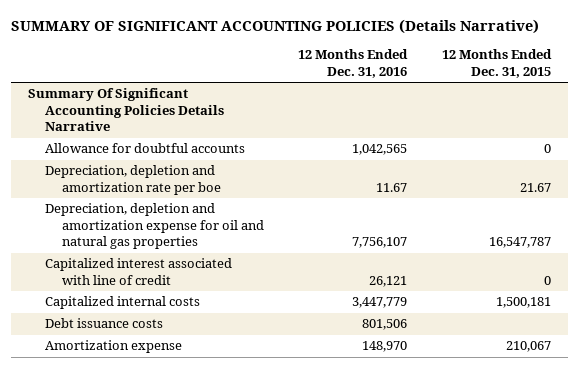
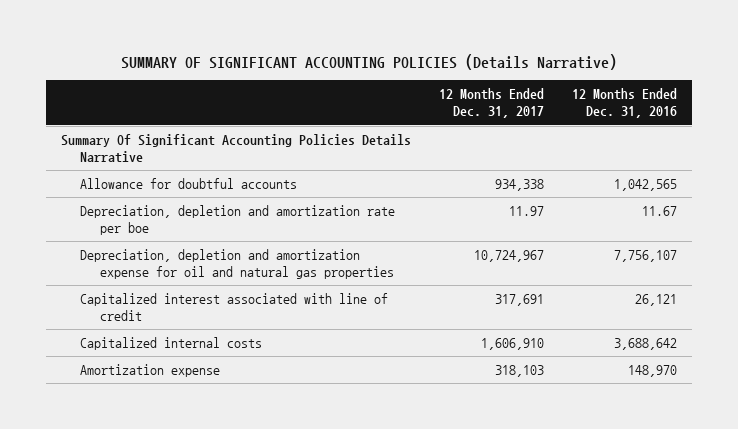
- | 12 Months Ended Dec. 31, 2016 | 12 Months Ended Dec. 31, 2015
+ | 12 Months Ended Dec. 31, 2017 | 12 Months Ended Dec. 31, 2016
- Capitalized internal costs | 3,447,779 | 1,500,181
- Debt issuance costs | 801,506 |
+ Capitalized internal costs | 1,606,910 | 3,688,642

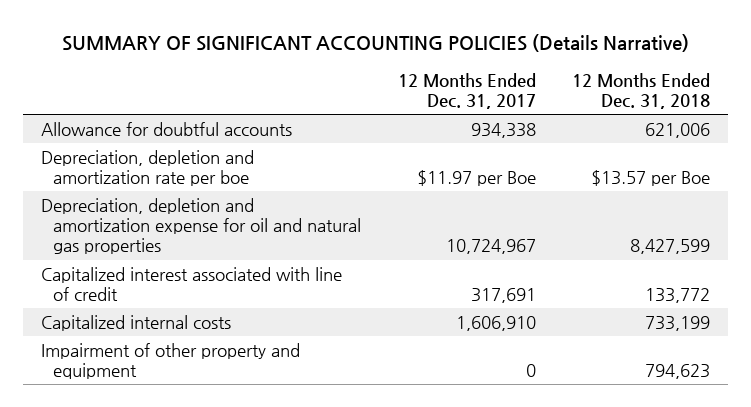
- | 12 Months Ended Dec. 31, 2017 | 12 Months Ended Dec. 31, 2016
+ | 12 Months Ended Dec. 31, 2017 | 12 Months Ended Dec. 31, 2018
- Summary Of Significant Accounting Policies Details Narrative
- Depreciation, depletion and amortization rate per boe | 11.97 | 11.67
+ Depreciation, depletion and amortization rate per boe | $11.97 per Boe | $13.57 per Boe
- Amortization expense | 318,103 | 148,970
+ Impairment of other property and equipment | 0 | 794,623

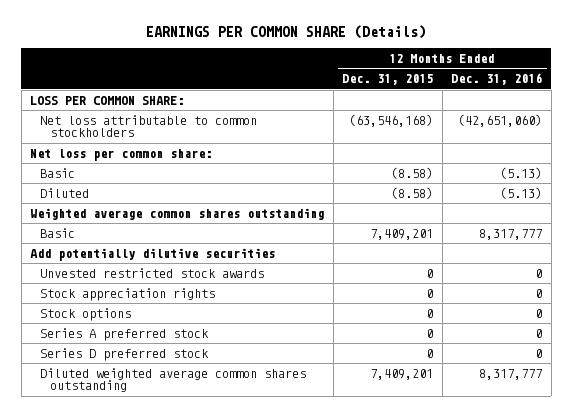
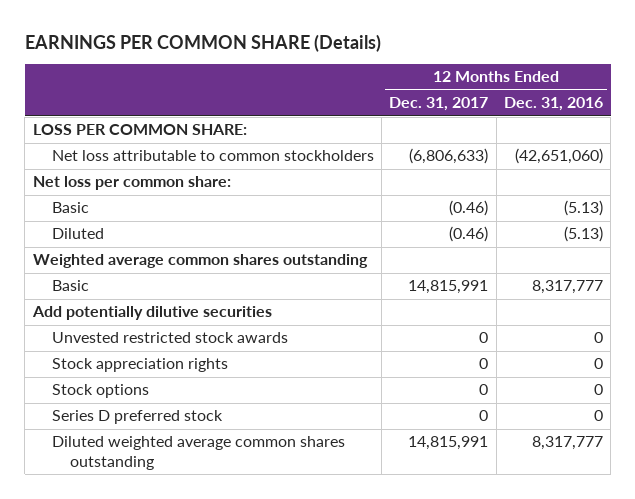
- | 12 Months Ended Dec. 31, 2015 | 12 Months Ended Dec. 31, 2016
+ | 12 Months Ended Dec. 31, 2017 | 12 Months Ended Dec. 31, 2016
- Series A preferred stock | 0 | 0

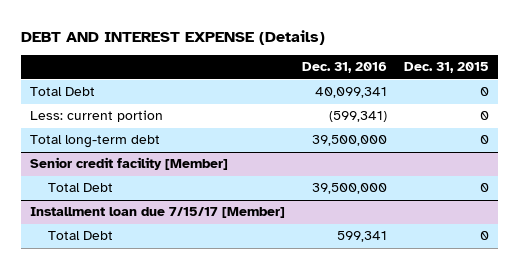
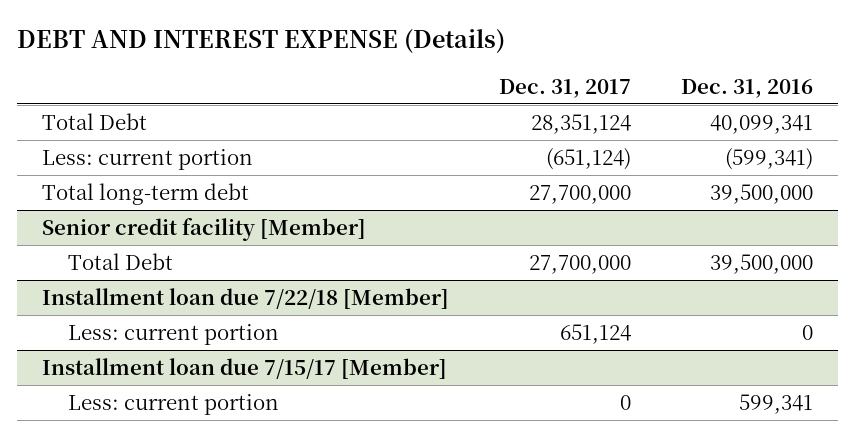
- | Dec. 31, 2016 | Dec. 31, 2015
+ | Dec. 31, 2017 | Dec. 31, 2016
+ Installment loan due 7/22/18 [Member]
+ Less: current portion | 651,124 | 0
@ Installment loan due 7/15/17 [Member]
- Total Debt | 599,341 | 0
+ Less: current portion | 0 | 599,341

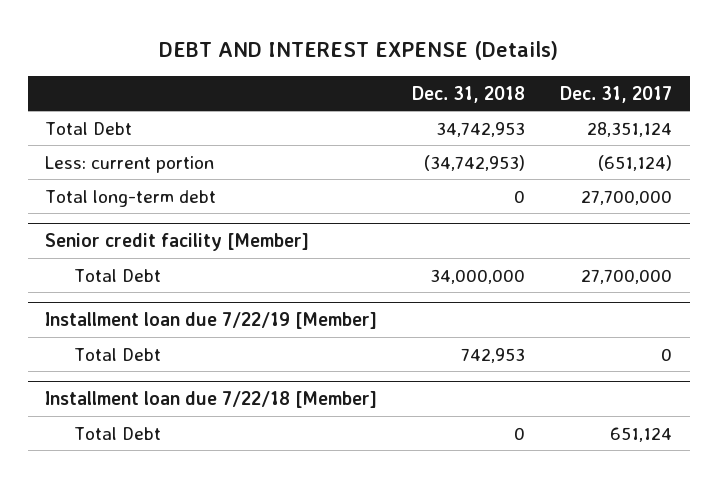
- | Dec. 31, 2017 | Dec. 31, 2016
+ | Dec. 31, 2018 | Dec. 31, 2017
+ Installment loan due 7/22/19 [Member]
+ Total Debt | 742,953 | 0
@ Installment loan due 7/22/18 [Member]
- Less: current portion | 651,124 | 0
- Installment loan due 7/15/17 [Member]
- Less: current portion | 0 | 599,341
@ Installment loan due 7/22/18 [Member]
+ Total Debt | 0 | 651,124

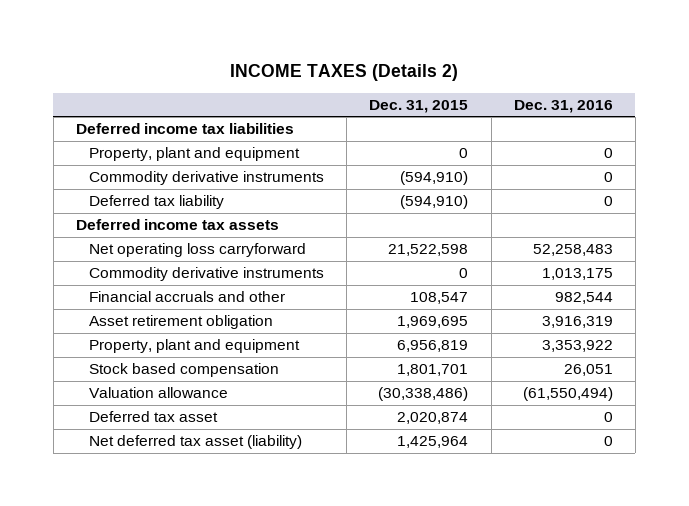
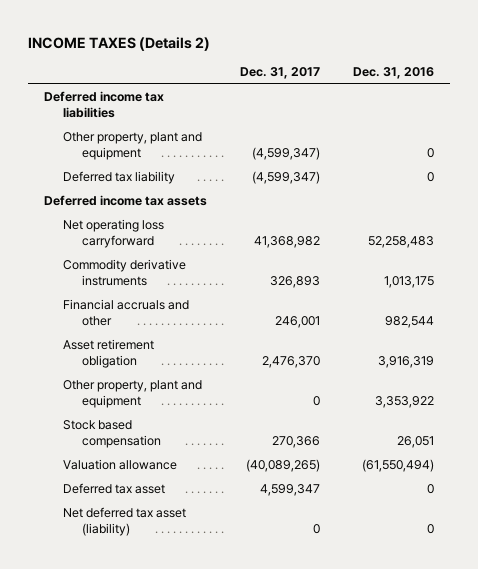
- | Dec. 31, 2015 | Dec. 31, 2016
+ | Dec. 31, 2017 | Dec. 31, 2016
- Property, plant and equipment | 0 | 0
- Commodity derivative instruments | (594,910) | 0
+ Other property, plant and equipment | (4,599,347) | 0
- Property, plant and equipment | 6,956,819 | 3,353,922
+ Other property, plant and equipment | 0 | 3,353,922

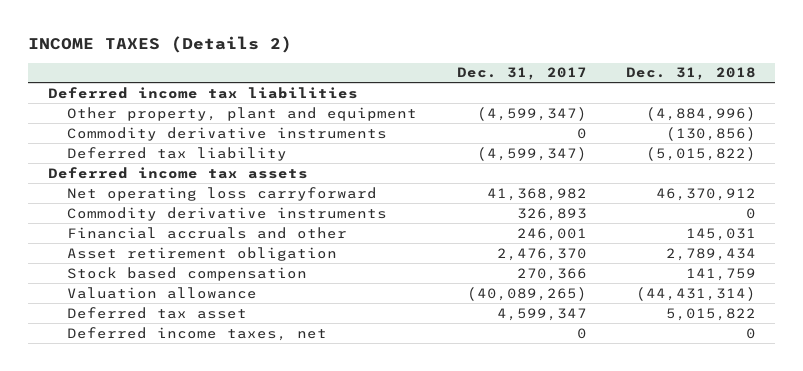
- | Dec. 31, 2017 | Dec. 31, 2016
+ | Dec. 31, 2017 | Dec. 31, 2018
+ Commodity derivative instruments | 0 | (130,856)
- Other property, plant and equipment | 0 | 3,353,922
- Net deferred tax asset (liability) | 0 | 0
+ Deferred income taxes, net | 0 | 0

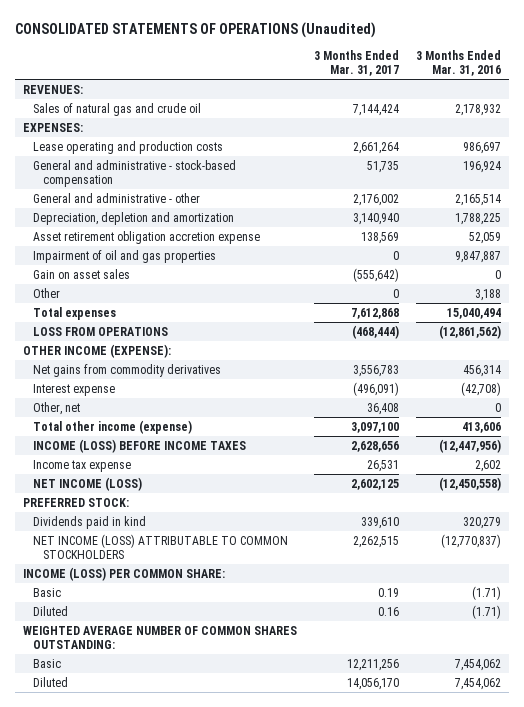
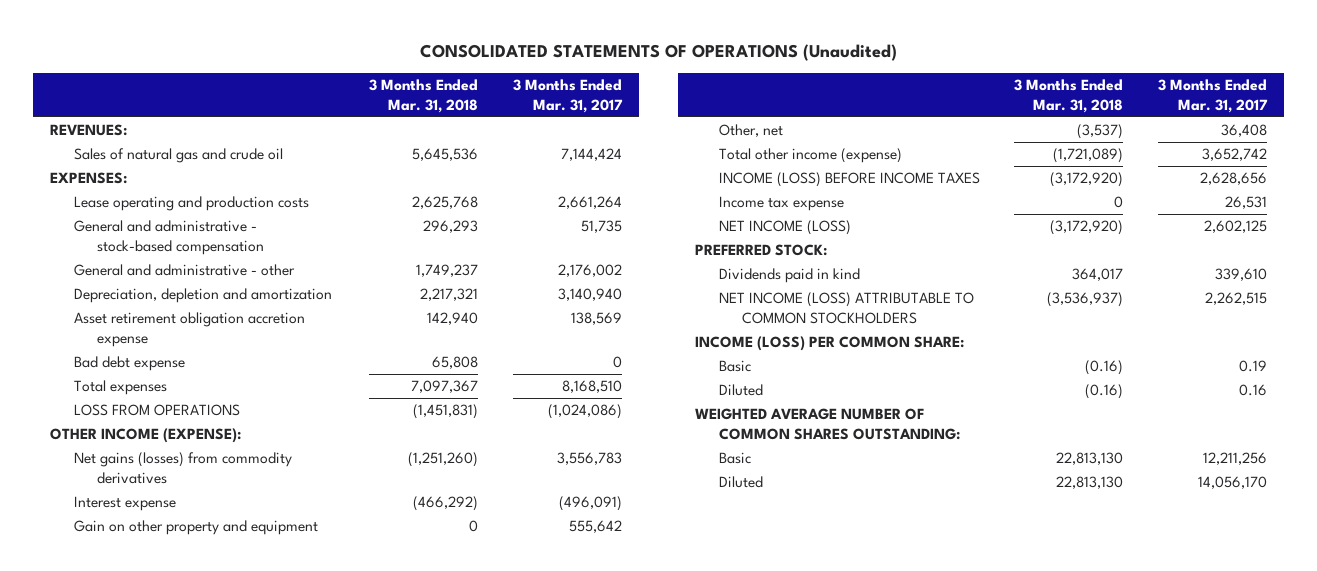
- | 3 Months Ended Mar. 31, 2017 | 3 Months Ended Mar. 31, 2016
+ | 3 Months Ended Mar. 31, 2018 | 3 Months Ended Mar. 31, 2017
- Impairment of oil and gas properties | 0 | 9,847,887
- Gain on asset sales | (555,642) | 0
- Other | 0 | 3,188
- Total expenses | 7,612,868 | 15,040,494
- LOSS FROM OPERATIONS | (468,444) | (12,861,562)
+ Bad debt expense | 65,808 | 0
+ Total expenses | 7,097,367 | 8,168,510
+ LOSS FROM OPERATIONS | (1,451,831) | (1,024,086)
- Net gains from commodity derivatives | 3,556,783 | 456,314
+ Net gains (losses) from commodity derivatives | (1,251,260) | 3,556,783
+ Gain on other property and equipment | 0 | 555,642
- Total other income (expense) | 3,097,100 | 413,606
+ Total other income (expense) | (1,721,089) | 3,652,742

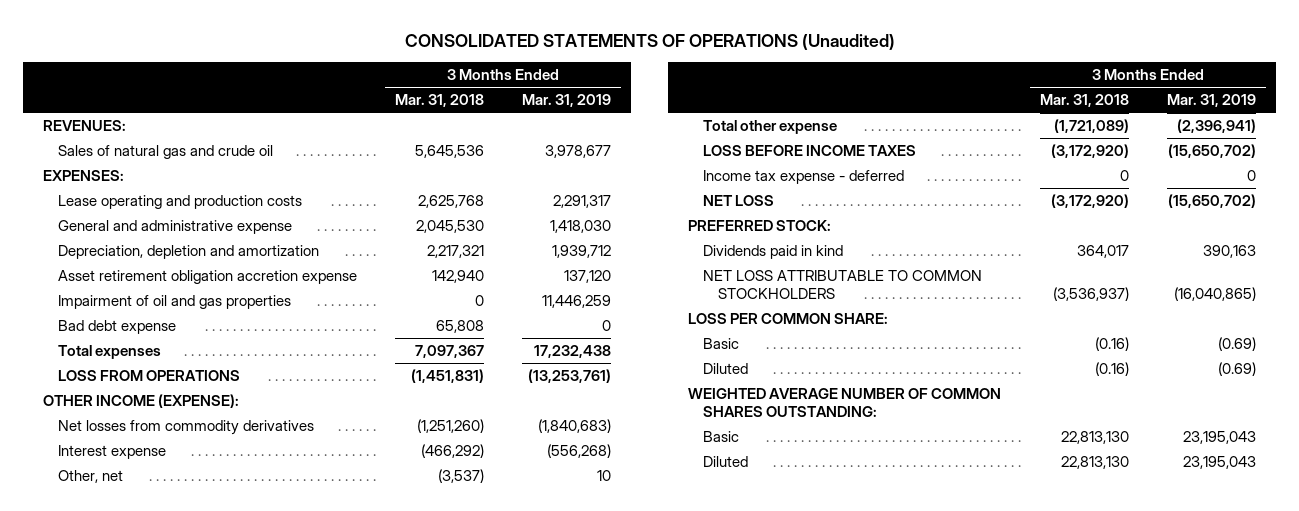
- | 3 Months Ended Mar. 31, 2018 | 3 Months Ended Mar. 31, 2017
+ | 3 Months Ended Mar. 31, 2018 | 3 Months Ended Mar. 31, 2019
- General and administrative - stock-based compensation | 296,293 | 51,735
- General and administrative - other | 1,749,237 | 2,176,002
+ General and administrative expense | 2,045,530 | 1,418,030
+ Impairment of oil and gas properties | 0 | 11,446,259
- Net gains (losses) from commodity derivatives | (1,251,260) | 3,556,783
+ Net losses from commodity derivatives | (1,251,260) | (1,840,683)
- Gain on other property and equipment | 0 | 555,642
- Total other income (expense) | (1,721,089) | 3,652,742
- INCOME (LOSS) BEFORE INCOME TAXES | (3,172,920) | 2,628,656
- Income tax expense | 0 | 26,531
- NET INCOME (LOSS) | (3,172,920) | 2,602,125
+ Total other expense | (1,721,089) | (2,396,941)
+ LOSS BEFORE INCOME TAXES | (3,172,920) | (15,650,702)
+ Income tax expense - deferred | 0 | 0
+ NET LOSS | (3,172,920) | (15,650,702)
- NET INCOME (LOSS) ATTRIBUTABLE TO COMMON STOCKHOLDERS | (3,536,937) | 2,262,515
- INCOME (LOSS) PER COMMON SHARE:
+ NET LOSS ATTRIBUTABLE TO COMMON STOCKHOLDERS | (3,536,937) | (16,040,865)
+ LOSS PER COMMON SHARE:

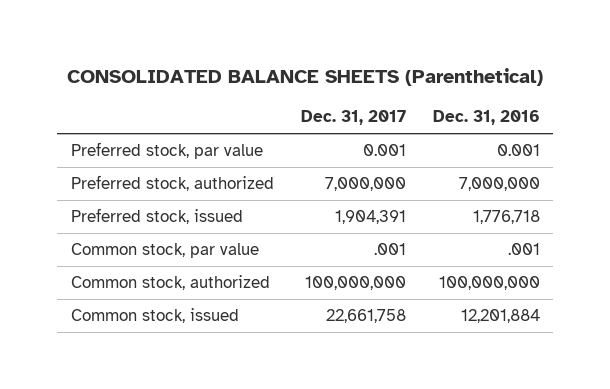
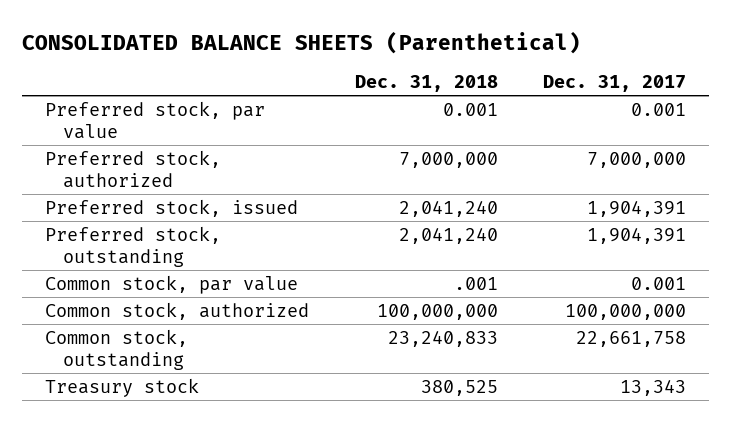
- | Dec. 31, 2017 | Dec. 31, 2016
+ | Dec. 31, 2018 | Dec. 31, 2017
- Common stock, par value | .001 | .001
+ Preferred stock, outstanding | 2,041,240 | 1,904,391
+ Common stock, par value | .001 | 0.001
- Common stock, issued | 22,661,758 | 12,201,884
+ Common stock, outstanding | 23,240,833 | 22,661,758
+ Treasury stock | 380,525 | 13,343

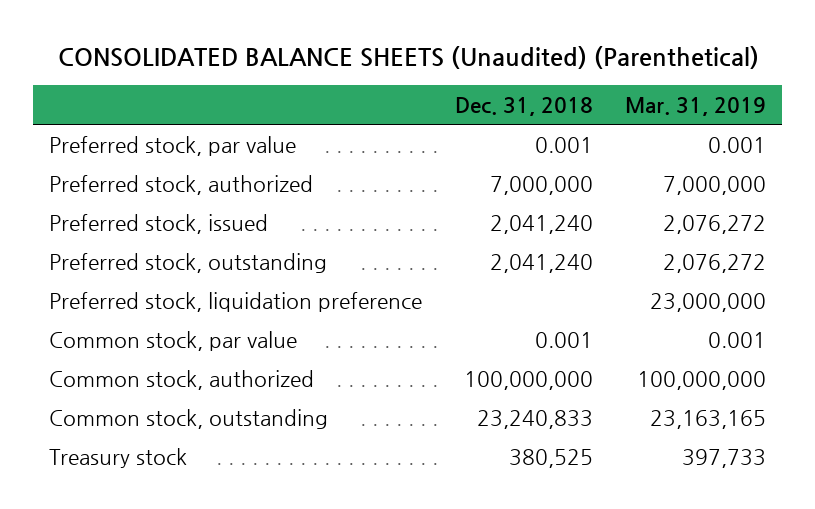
- CONSOLIDATED BALANCE SHEETS (Parenthetical)
+ CONSOLIDATED BALANCE SHEETS (Unaudited) (Parenthetical)
- | Dec. 31, 2018 | Dec. 31, 2017
+ | Dec. 31, 2018 | Mar. 31, 2019
- Common stock, par value | .001 | 0.001
+ Preferred stock, liquidation preference | | 23,000,000
+ Common stock, par value | 0.001 | 0.001

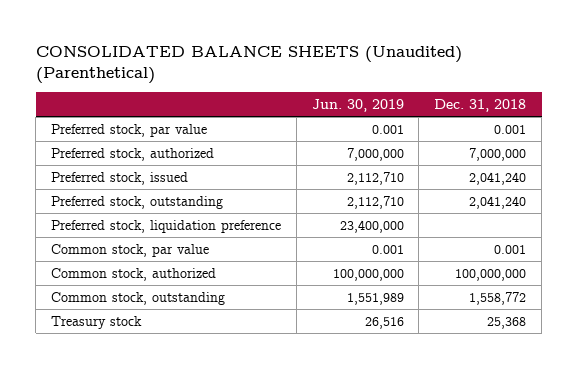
- | Dec. 31, 2018 | Mar. 31, 2019
+ | Jun. 30, 2019 | Dec. 31, 2018
- Common stock, outstanding | 23,240,833 | 23,163,165
- Treasury stock | 380,525 | 397,733
+ Common stock, outstanding | 1,551,989 | 1,558,772
+ Treasury stock | 26,516 | 25,368

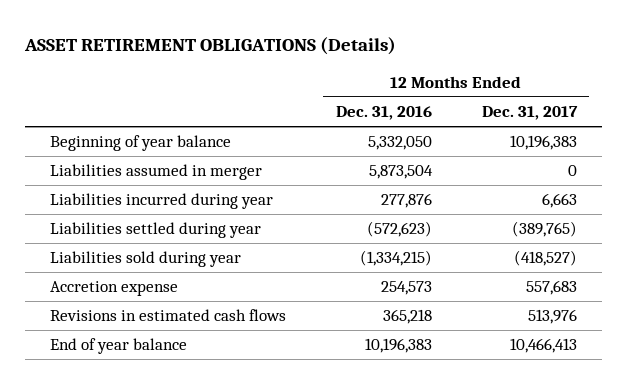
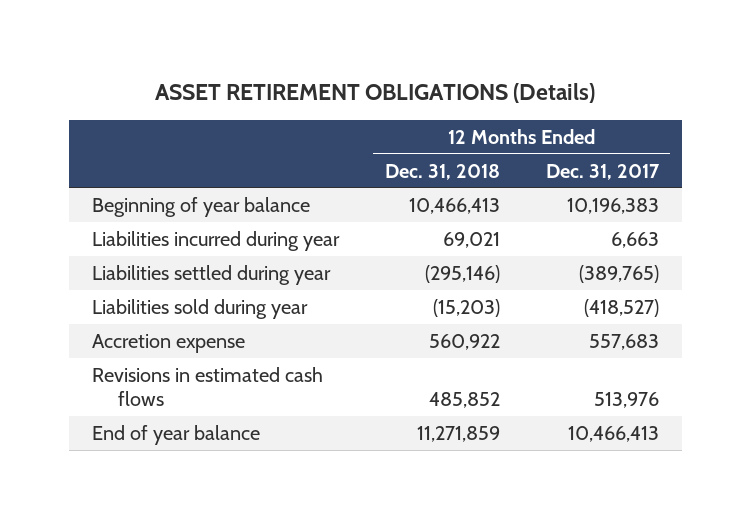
- | 12 Months Ended Dec. 31, 2016 | 12 Months Ended Dec. 31, 2017
+ | 12 Months Ended Dec. 31, 2018 | 12 Months Ended Dec. 31, 2017
- Liabilities assumed in merger | 5,873,504 | 0

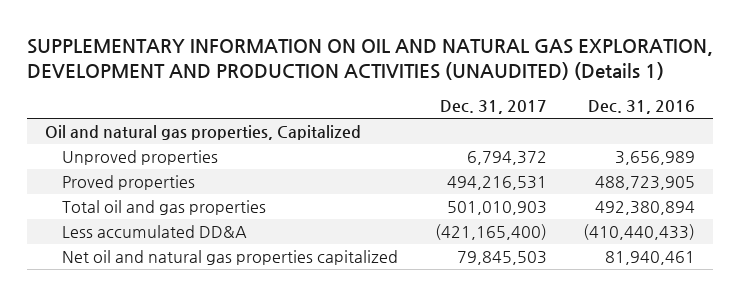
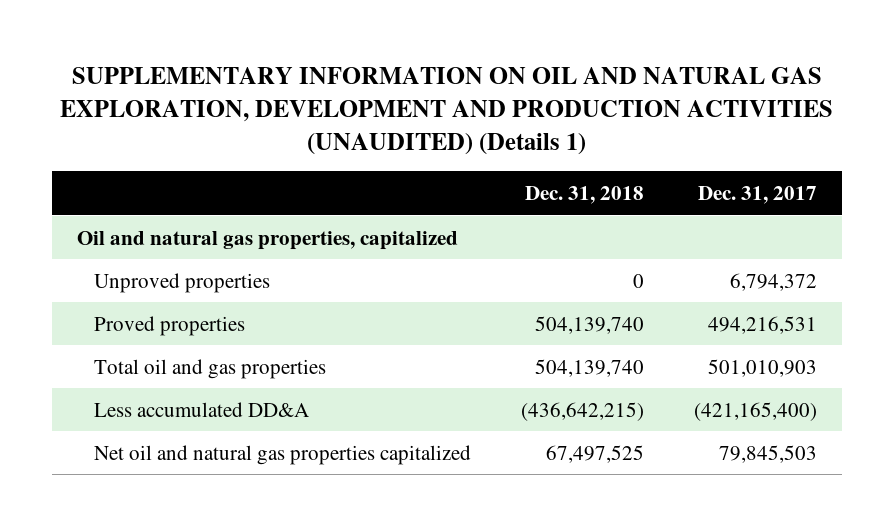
- | Dec. 31, 2017 | Dec. 31, 2016
+ | Dec. 31, 2018 | Dec. 31, 2017
- Oil and natural gas properties, Capitalized
+ Oil and natural gas properties, capitalized

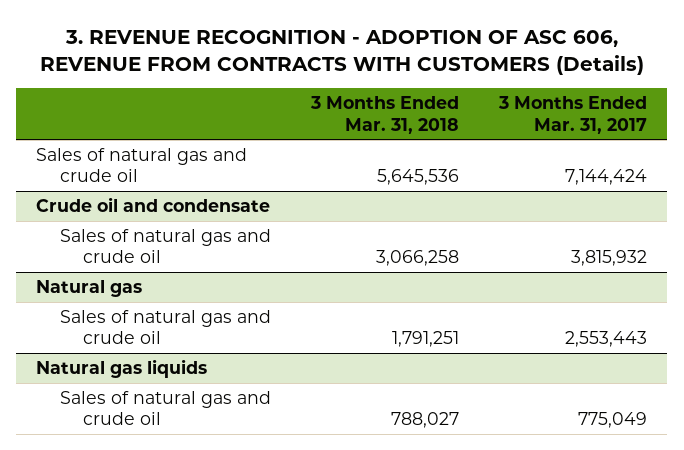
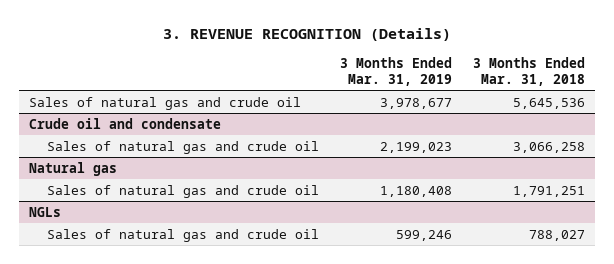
- 3. REVENUE RECOGNITION - ADOPTION OF ASC 606, REVENUE FROM CONTRACTS WITH CUSTOMERS (Details)
+ 3. REVENUE RECOGNITION (Details)
- | 3 Months Ended Mar. 31, 2018 | 3 Months Ended Mar. 31, 2017
+ | 3 Months Ended Mar. 31, 2019 | 3 Months Ended Mar. 31, 2018
- Natural gas liquids
+ NGLs

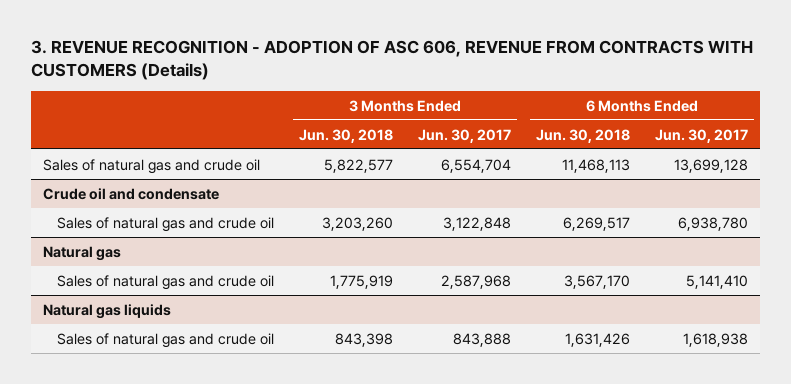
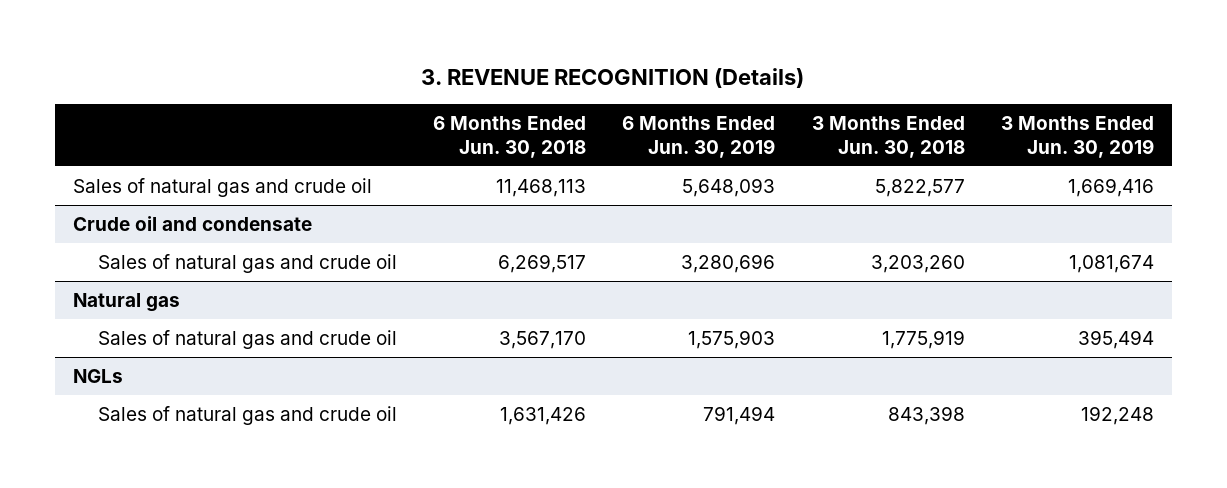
- 3. REVENUE RECOGNITION - ADOPTION OF ASC 606, REVENUE FROM CONTRACTS WITH CUSTOMERS (Details)
+ 3. REVENUE RECOGNITION (Details)
- | 3 Months Ended Jun. 30, 2018 | 3 Months Ended Jun. 30, 2017 | 6 Months Ended Jun. 30, 2018 | 6 Months Ended Jun. 30, 2017
+ | 6 Months Ended Jun. 30, 2018 | 6 Months Ended Jun. 30, 2019 | 3 Months Ended Jun. 30, 2018 | 3 Months Ended Jun. 30, 2019
- Natural gas liquids
+ NGLs

